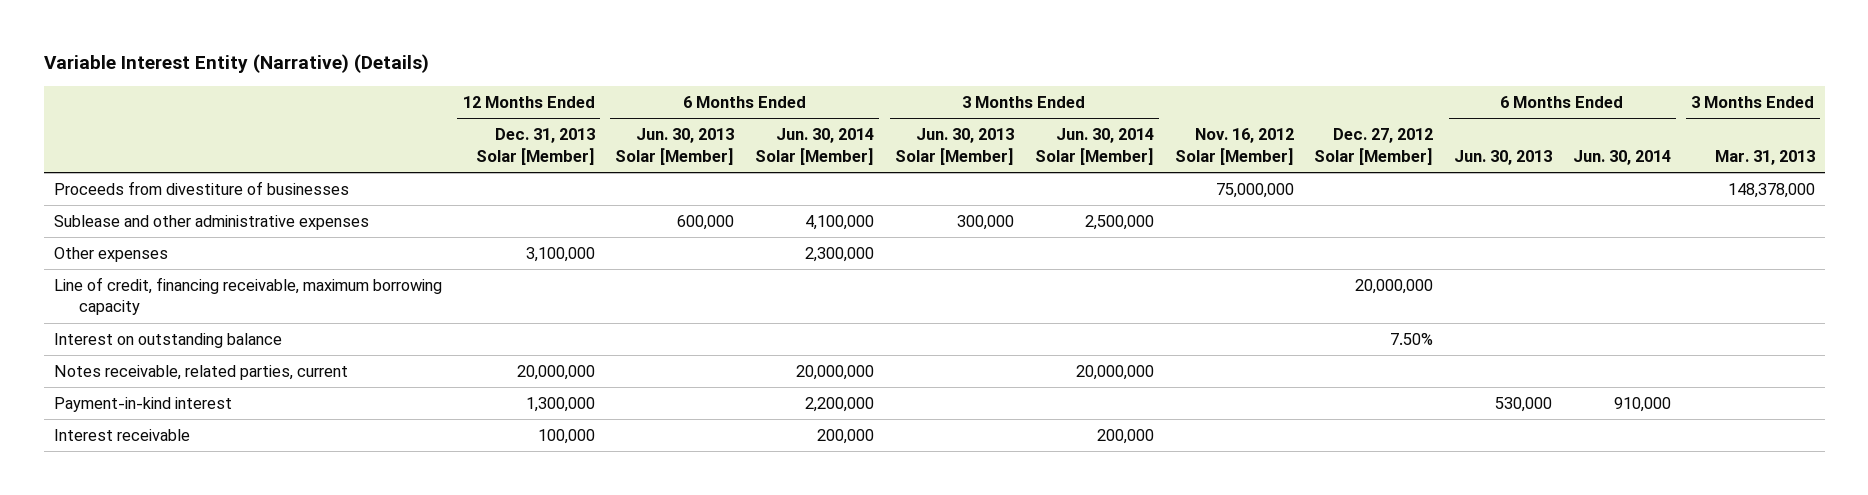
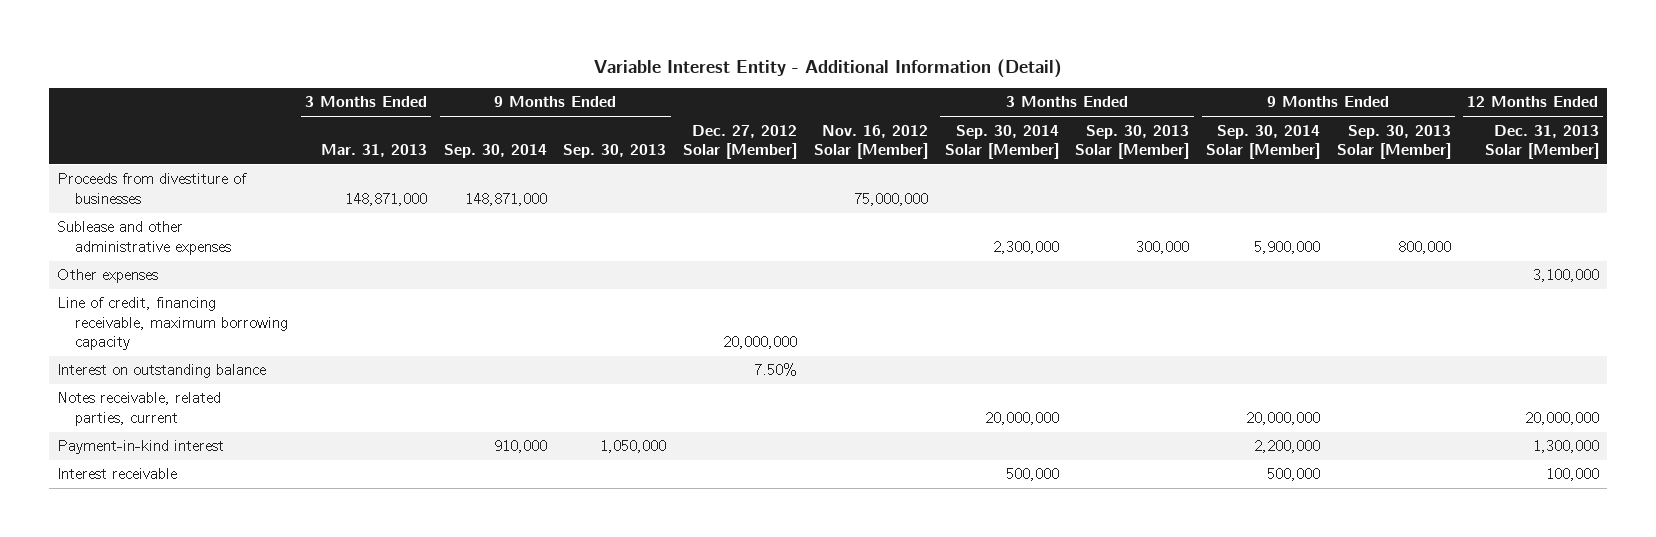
- Variable Interest Entity (Narrative) (Details)
+ Variable Interest Entity - Additional Information (Detail)
- | 12 Months Ended Dec. 31, 2013 Solar [Member] | 6 Months Ended Jun. 30, 2013 Solar [Member] | 6 Months Ended Jun. 30, 2014 Solar [Member] | 3 Months Ended Jun. 30, 2013 Solar [Member] | 3 Months Ended Jun. 30, 2014 Solar [Member] | Nov. 16, 2012 Solar [Member] | Dec. 27, 2012 Solar [Member] | 6 Months Ended Jun. 30, 2013 | 6 Months Ended Jun. 30, 2014 | 3 Months Ended Mar. 31, 2013
+ | 3 Months Ended Mar. 31, 2013 | 9 Months Ended Sep. 30, 2014 | 9 Months Ended Sep. 30, 2013 | Dec. 27, 2012 Solar [Member] | Nov. 16, 2012 Solar [Member] | 3 Months Ended Sep. 30, 2014 Solar [Member] | 3 Months Ended Sep. 30, 2013 Solar [Member] | 9 Months Ended Sep. 30, 2014 Solar [Member] | 9 Months Ended Sep. 30, 2013 Solar [Member] | 12 Months Ended Dec. 31, 2013 Solar [Member]
- Proceeds from divestiture of businesses | | | | | | 75,000,000 | | | | 148,378,000
+ Proceeds from divestiture of businesses | 148,871,000 | 148,871,000 | | | 75,000,000 | | | | |

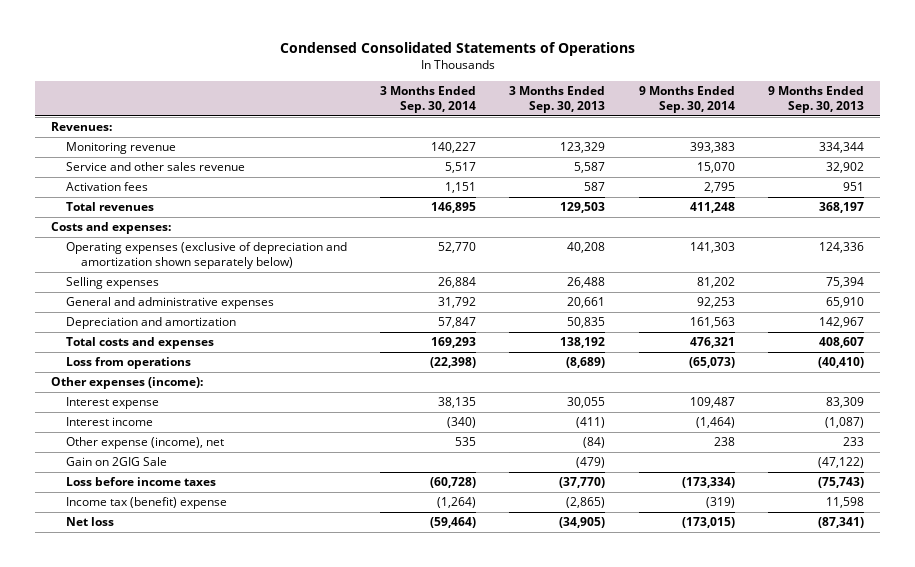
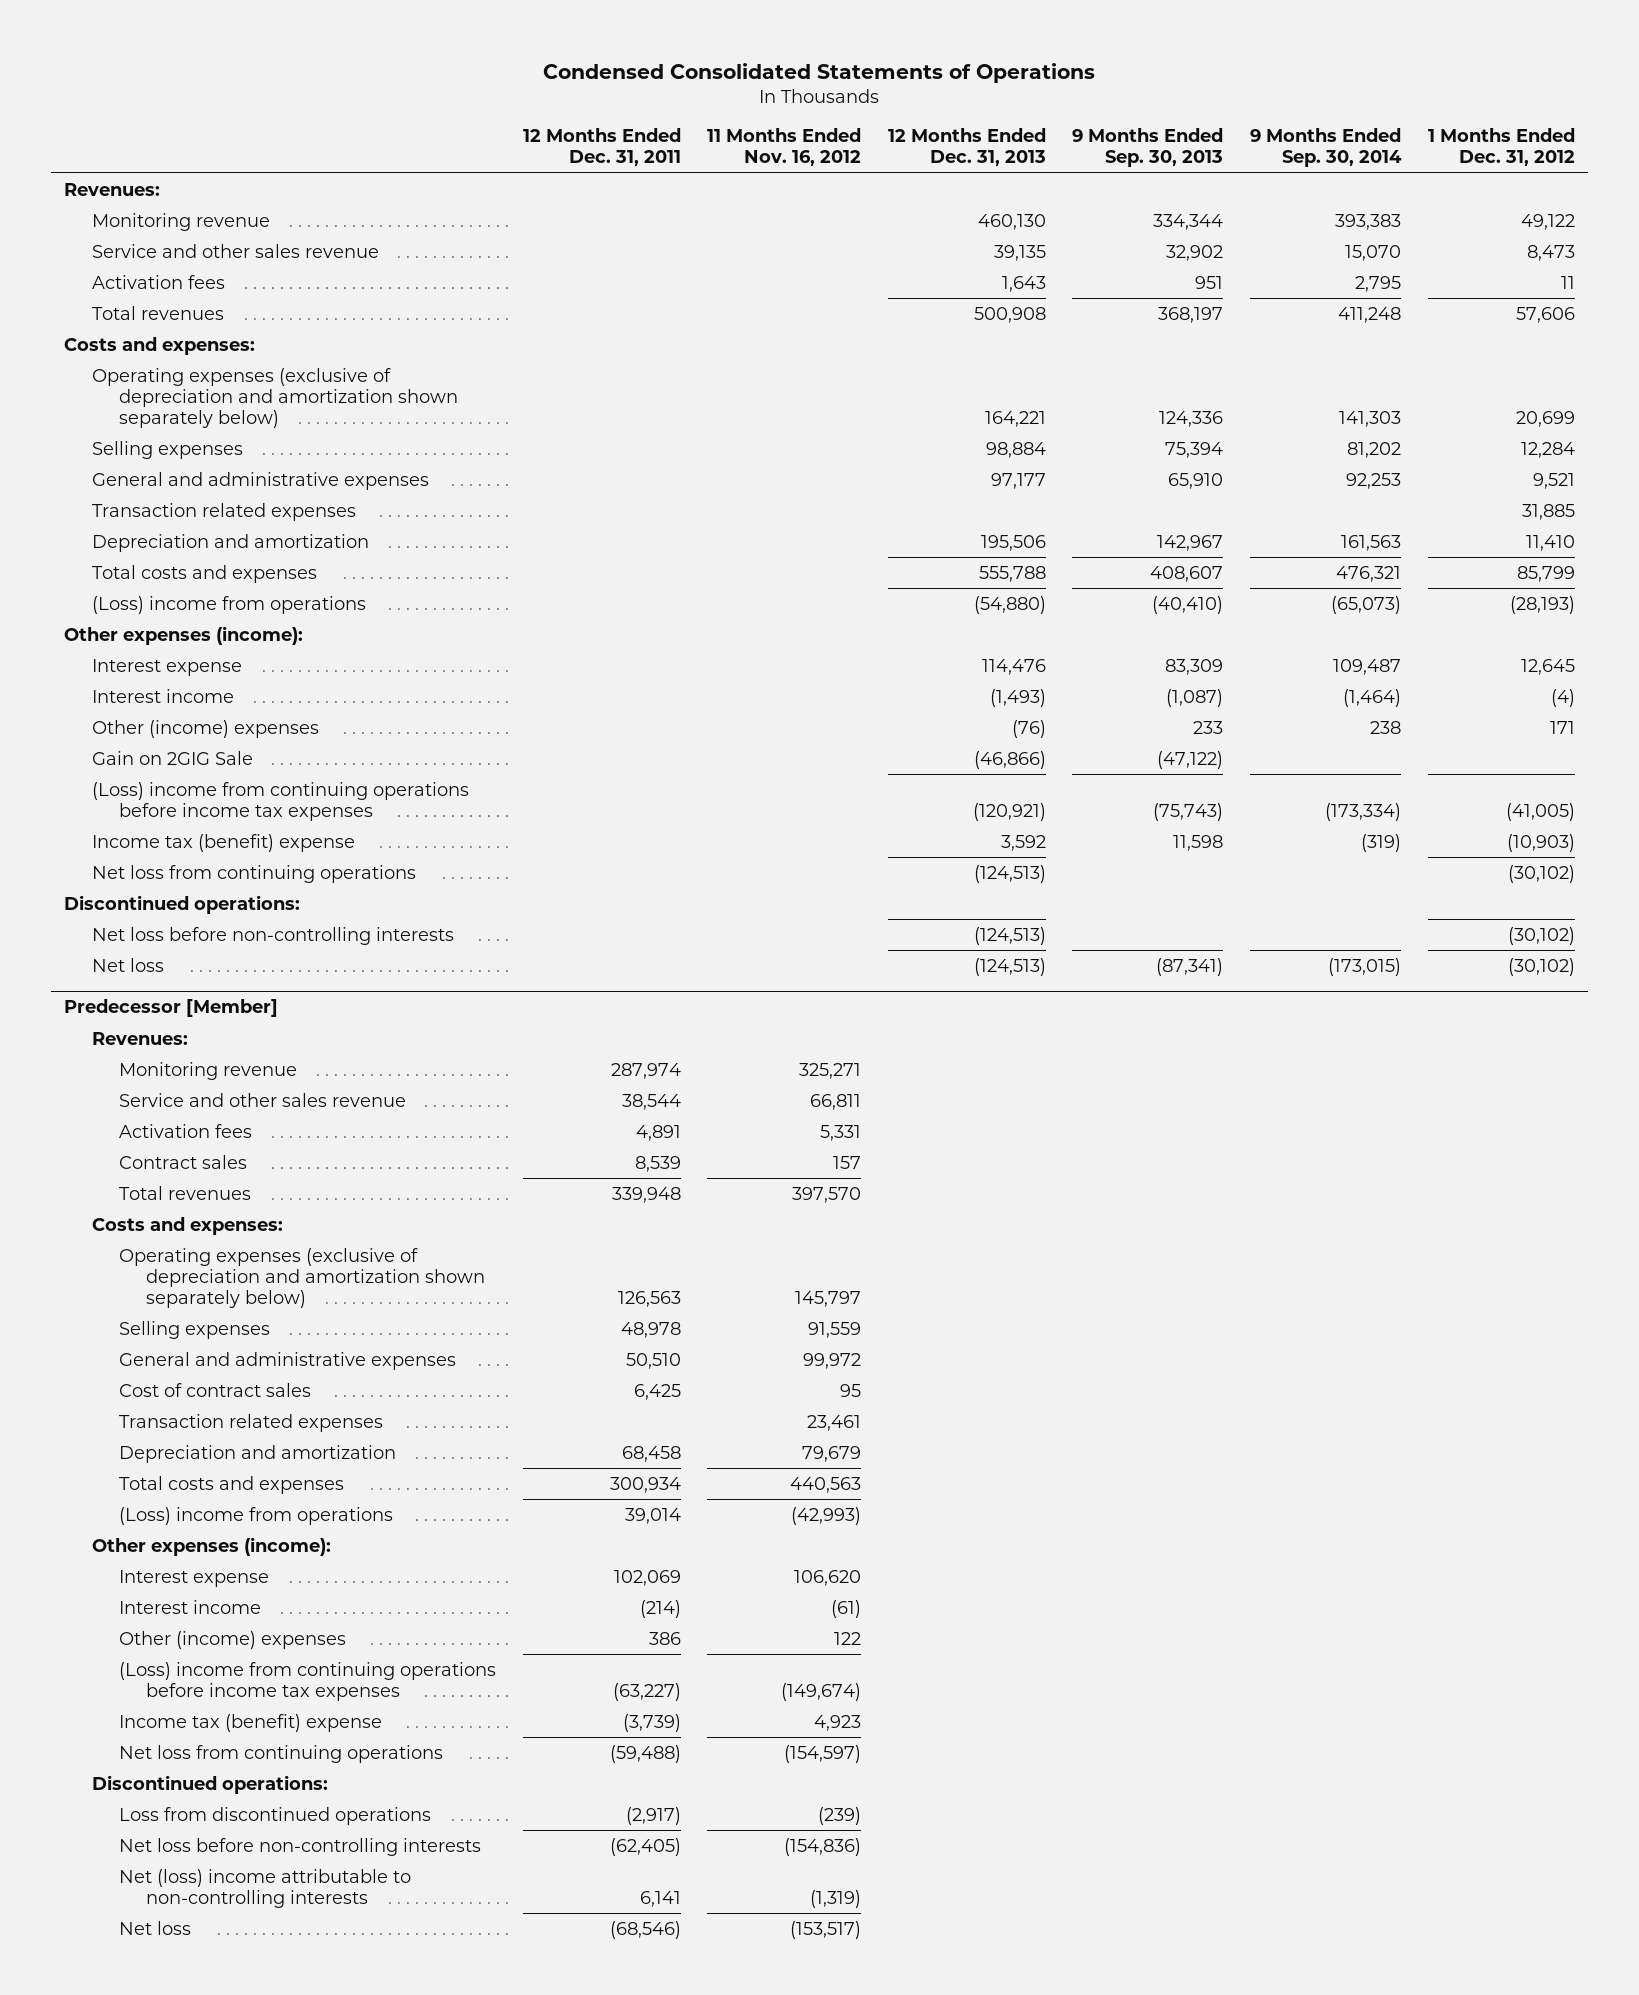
- | 3 Months Ended Sep. 30, 2014 | 3 Months Ended Sep. 30, 2013 | 9 Months Ended Sep. 30, 2014 | 9 Months Ended Sep. 30, 2013
+ | 12 Months Ended Dec. 31, 2011 | 11 Months Ended Nov. 16, 2012 | 12 Months Ended Dec. 31, 2013 | 9 Months Ended Sep. 30, 2013 | 9 Months Ended Sep. 30, 2014 | 1 Months Ended Dec. 31, 2012
+ Transaction related expenses | | | | | | 31,885
- Loss from operations | (22,398) | (8,689) | (65,073) | (40,410)
+ (Loss) income from operations | | | (54,880) | (40,410) | (65,073) | (28,193)
- Other expense (income), net | 535 | (84) | 238 | 233
+ Other (income) expenses | | | (76) | 233 | 238 | 171
- Loss before income taxes | (60,728) | (37,770) | (173,334) | (75,743)
+ (Loss) income from continuing operations before income tax expenses | | | (120,921) | (75,743) | (173,334) | (41,005)
+ Net loss from continuing operations | | | (124,513) | | | (30,102)
+ Discontinued operations:
+ Net loss before non-controlling interests | | | (124,513) | | | (30,102)
+ Predecessor [Member]
+ Revenues:
+ Monitoring revenue | 287,974 | 325,271 | | | |
+ Service and other sales revenue | 38,544 | 66,811 | | | |
+ Activation fees | 4,891 | 5,331 | | | |
+ Contract sales | 8,539 | 157 | | | |
+ Total revenues | 339,948 | 397,570 | | | |
+ Costs and expenses:
+ Operating expenses (exclusive of depreciation and amortization shown separately below) | 126,563 | 145,797 | | | |
+ Selling expenses | 48,978 | 91,559 | | | |
+ General and administrative expenses | 50,510 | 99,972 | | | |
+ Cost of contract sales | 6,425 | 95 | | | |
+ Transaction related expenses | | 23,461 | | | |
+ Depreciation and amortization | 68,458 | 79,679 | | | |
+ Total costs and expenses | 300,934 | 440,563 | | | |
+ (Loss) income from operations | 39,014 | (42,993) | | | |
+ Other expenses (income):
+ Interest expense | 102,069 | 106,620 | | | |
+ Interest income | (214) | (61) | | | |
+ Other (income) expenses | 386 | 122 | | | |
+ (Loss) income from continuing operations before income tax expenses | (63,227) | (149,674) | | | |
+ Income tax (benefit) expense | (3,739) | 4,923 | | | |
+ Net loss from continuing operations | (59,488) | (154,597) | | | |
+ Discontinued operations:
+ Loss from discontinued operations | (2,917) | (239) | | | |
+ Net loss before non-controlling interests | (62,405) | (154,836) | | | |
+ Net (loss) income attributable to non-controlling interests | 6,141 | (1,319) | | | |
+ Net loss | (68,546) | (153,517) | | | |

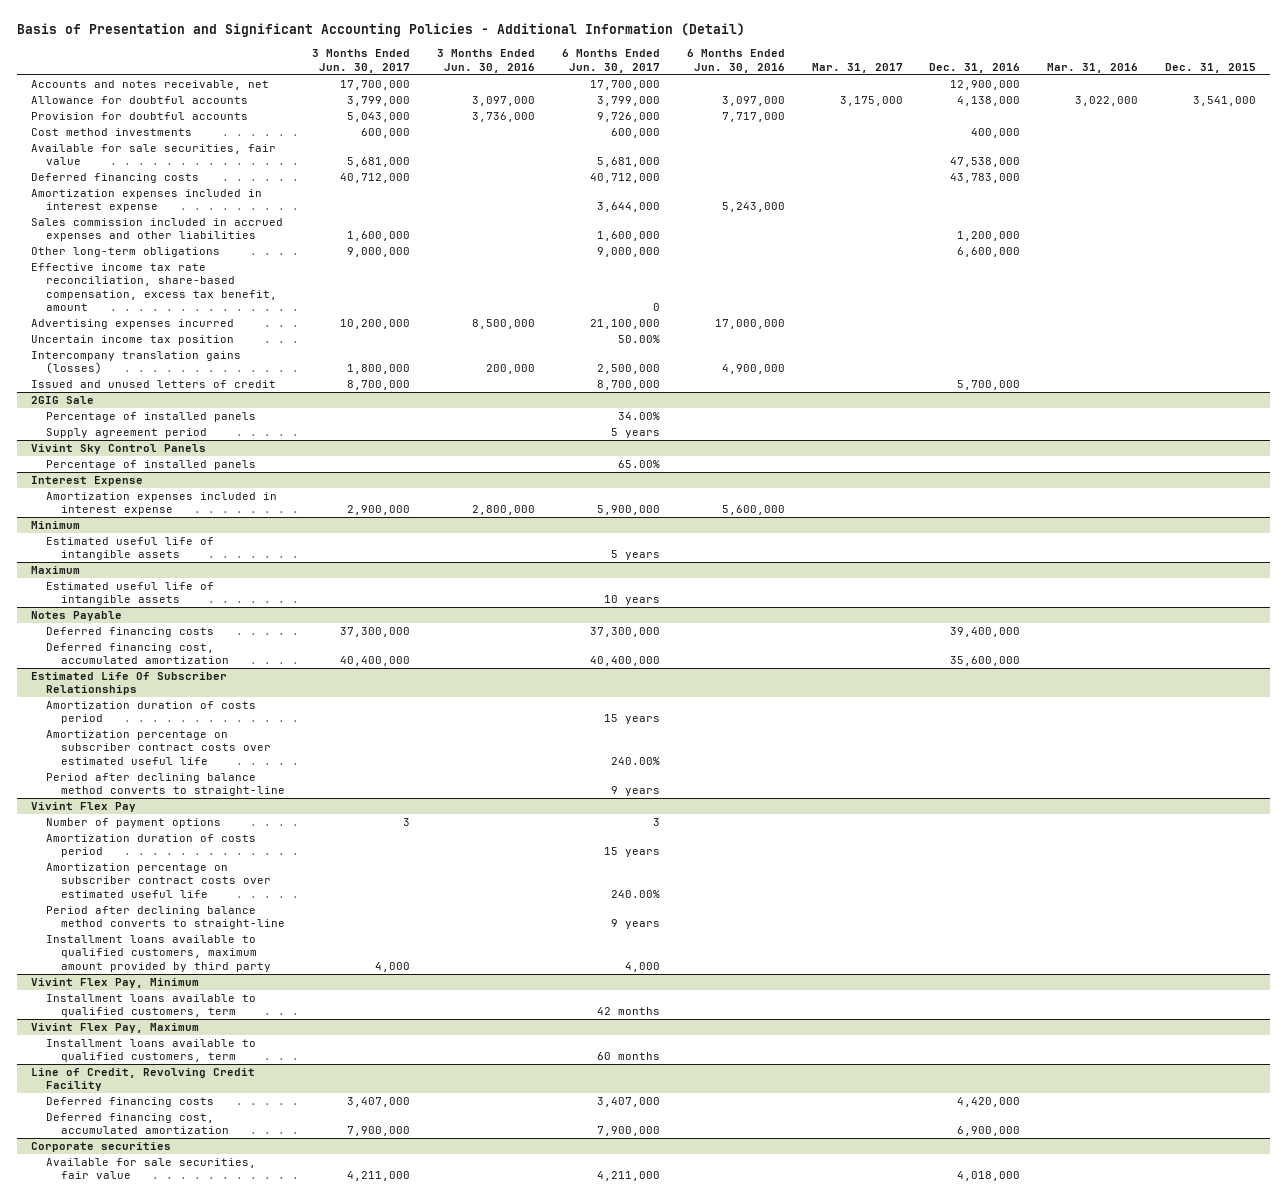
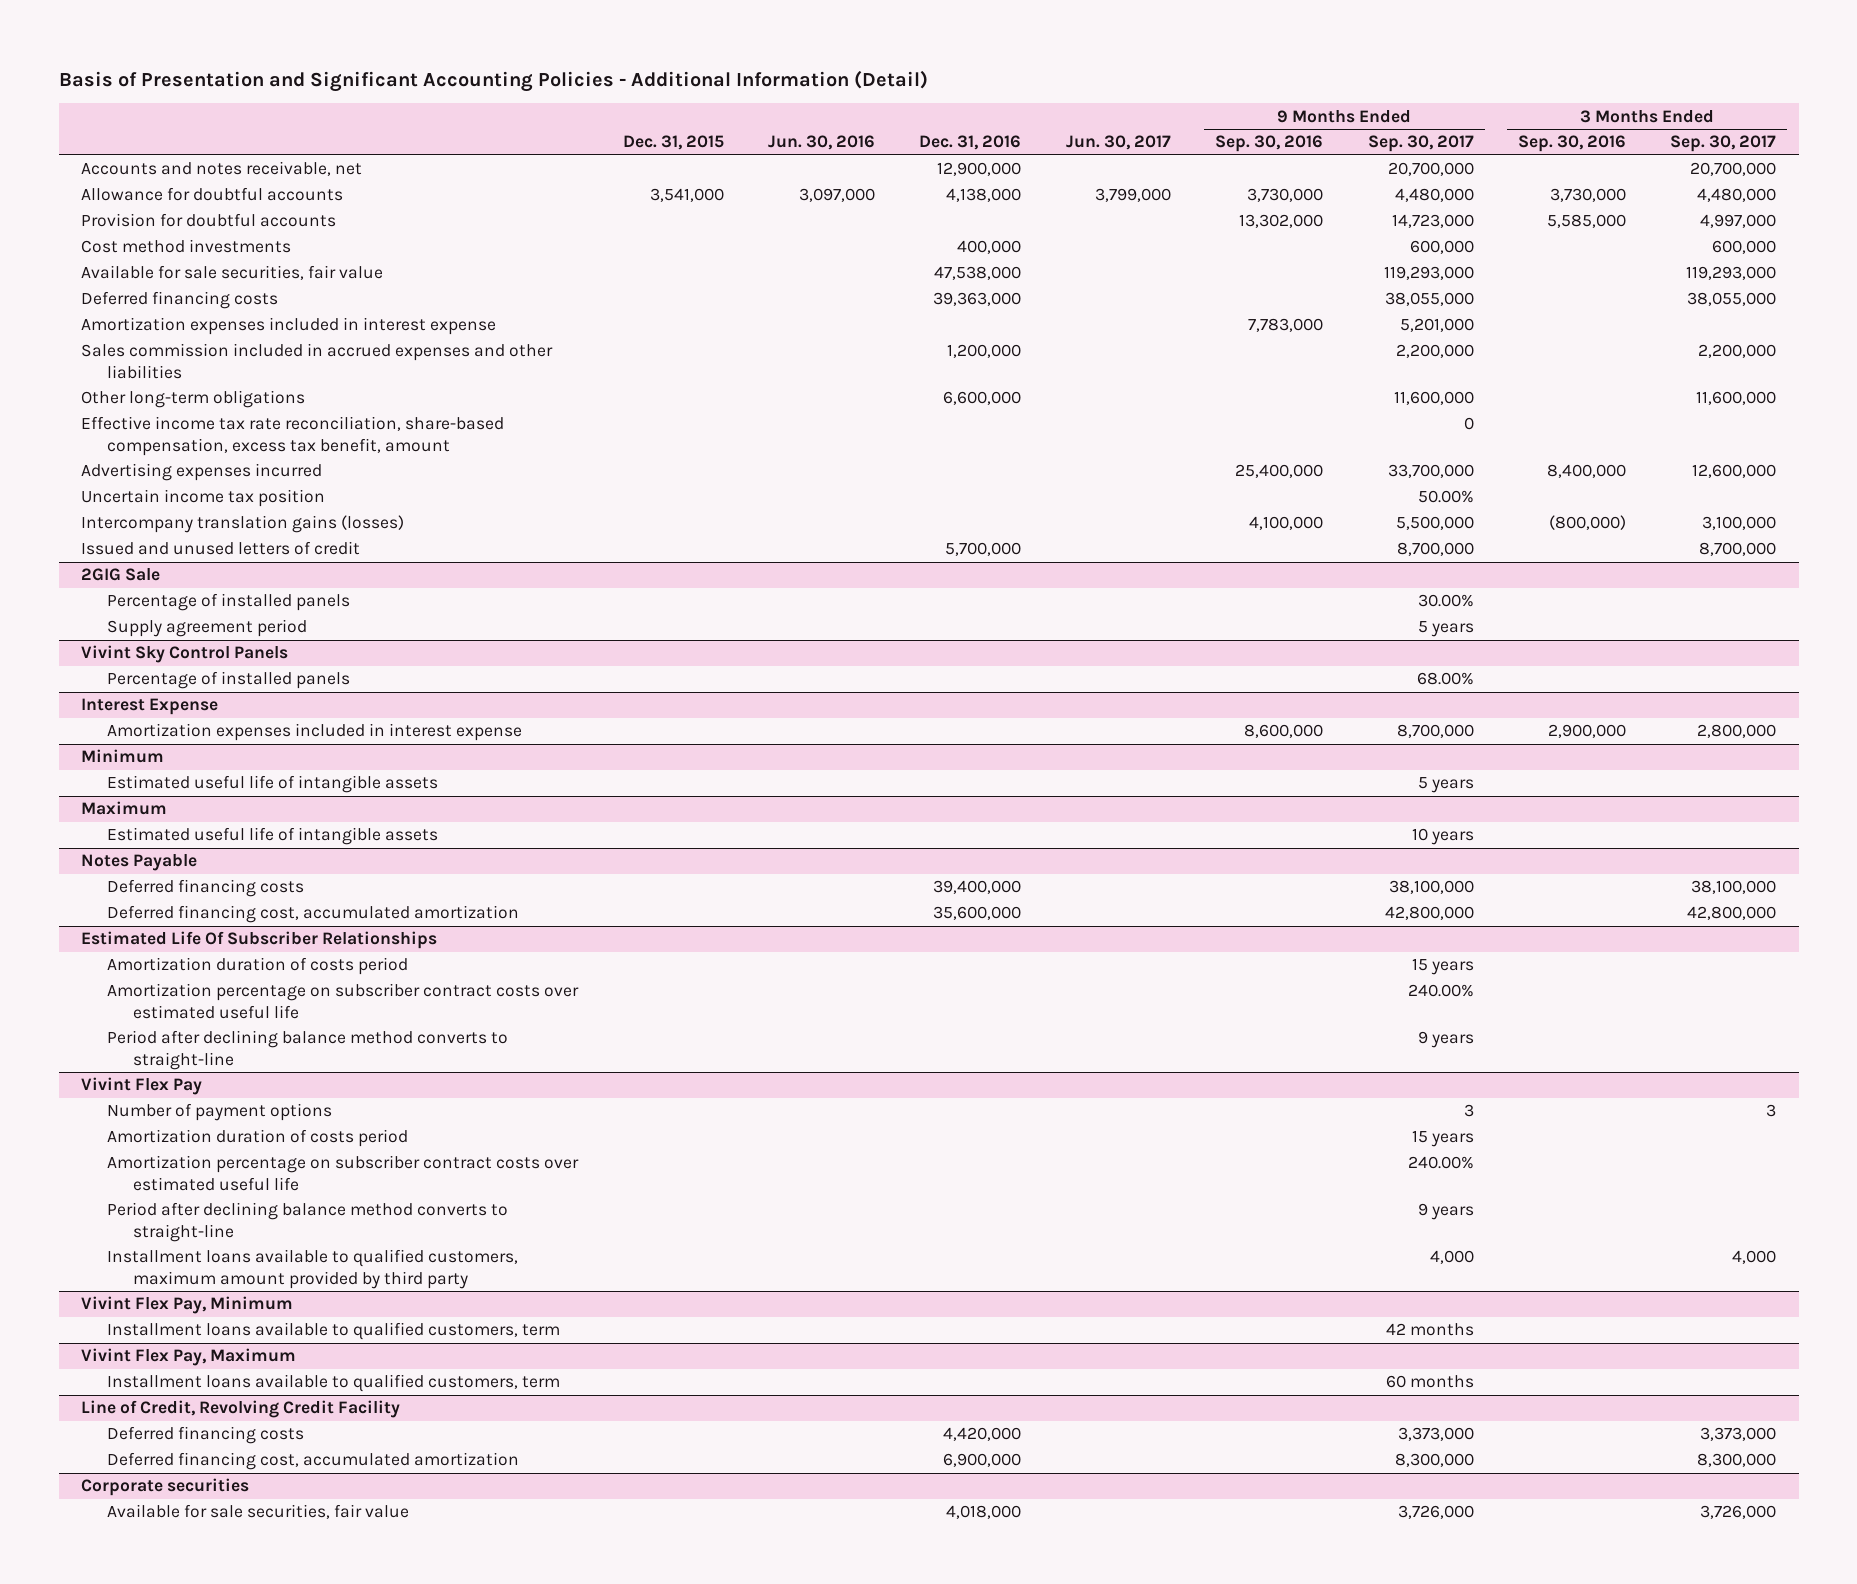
- | 3 Months Ended Jun. 30, 2017 | 3 Months Ended Jun. 30, 2016 | 6 Months Ended Jun. 30, 2017 | 6 Months Ended Jun. 30, 2016 | Mar. 31, 2017 | Dec. 31, 2016 | Mar. 31, 2016 | Dec. 31, 2015
+ | Dec. 31, 2015 | Jun. 30, 2016 | Dec. 31, 2016 | Jun. 30, 2017 | 9 Months Ended Sep. 30, 2016 | 9 Months Ended Sep. 30, 2017 | 3 Months Ended Sep. 30, 2016 | 3 Months Ended Sep. 30, 2017
- Deferred financing costs | 40,712,000 | | 40,712,000 | | | 43,783,000 | |
+ Deferred financing costs | | | 39,363,000 | | | 38,055,000 | | 38,055,000

